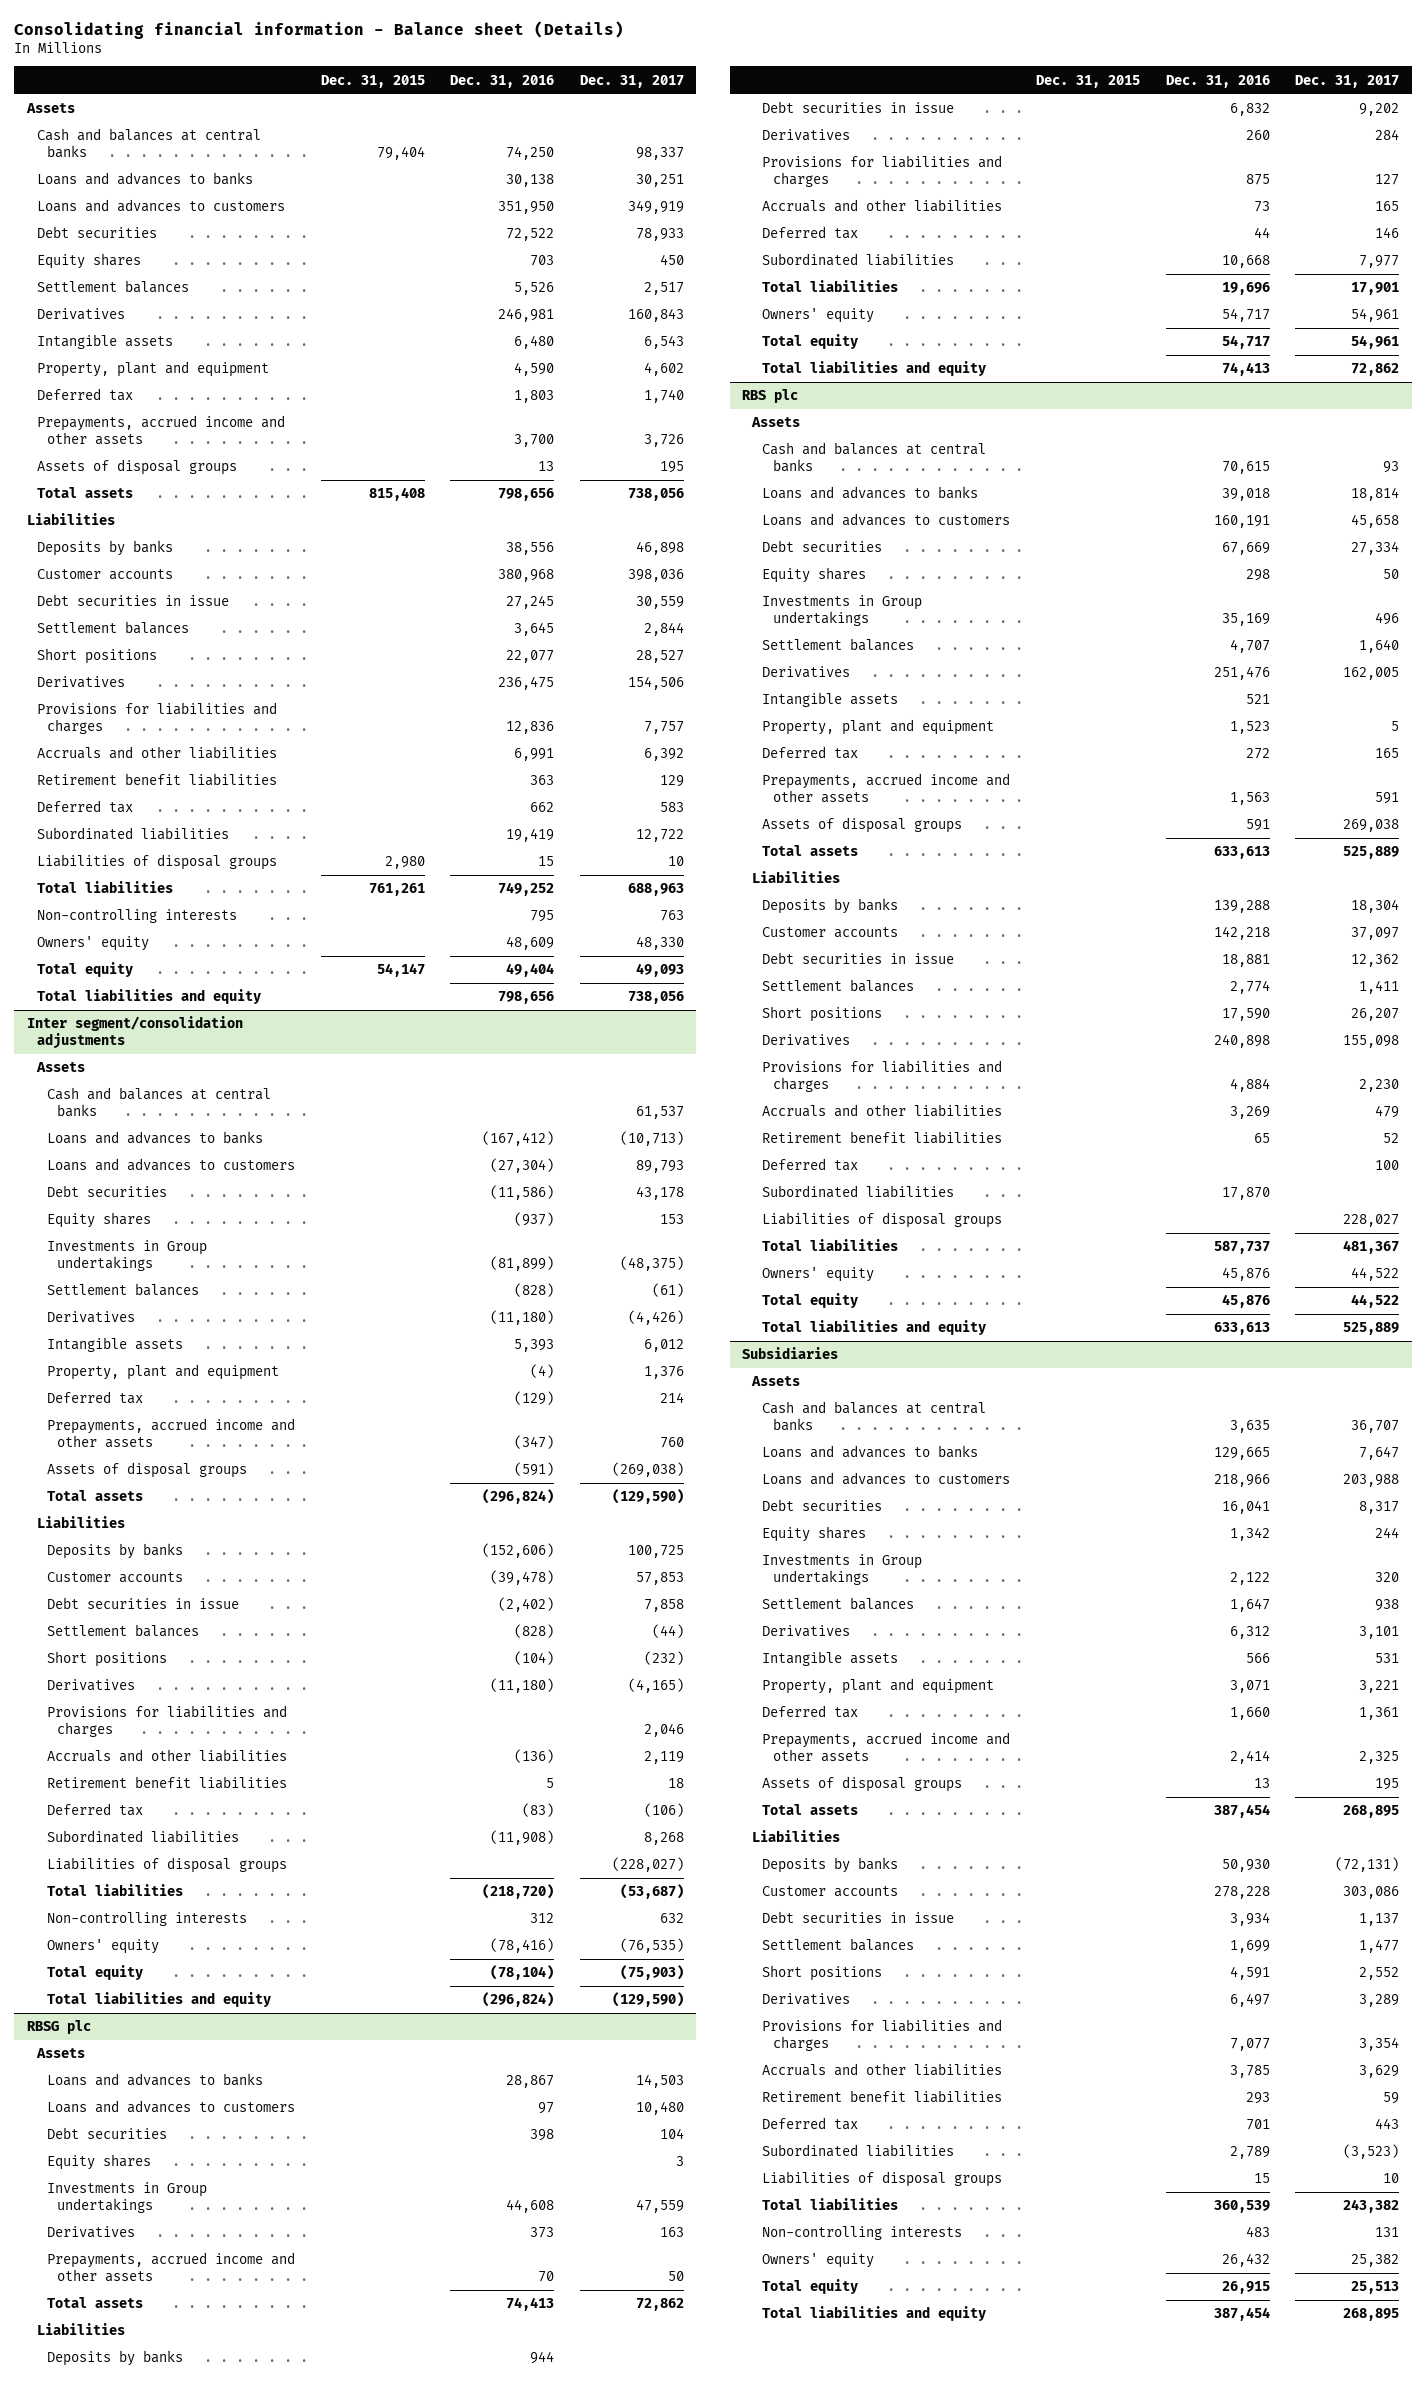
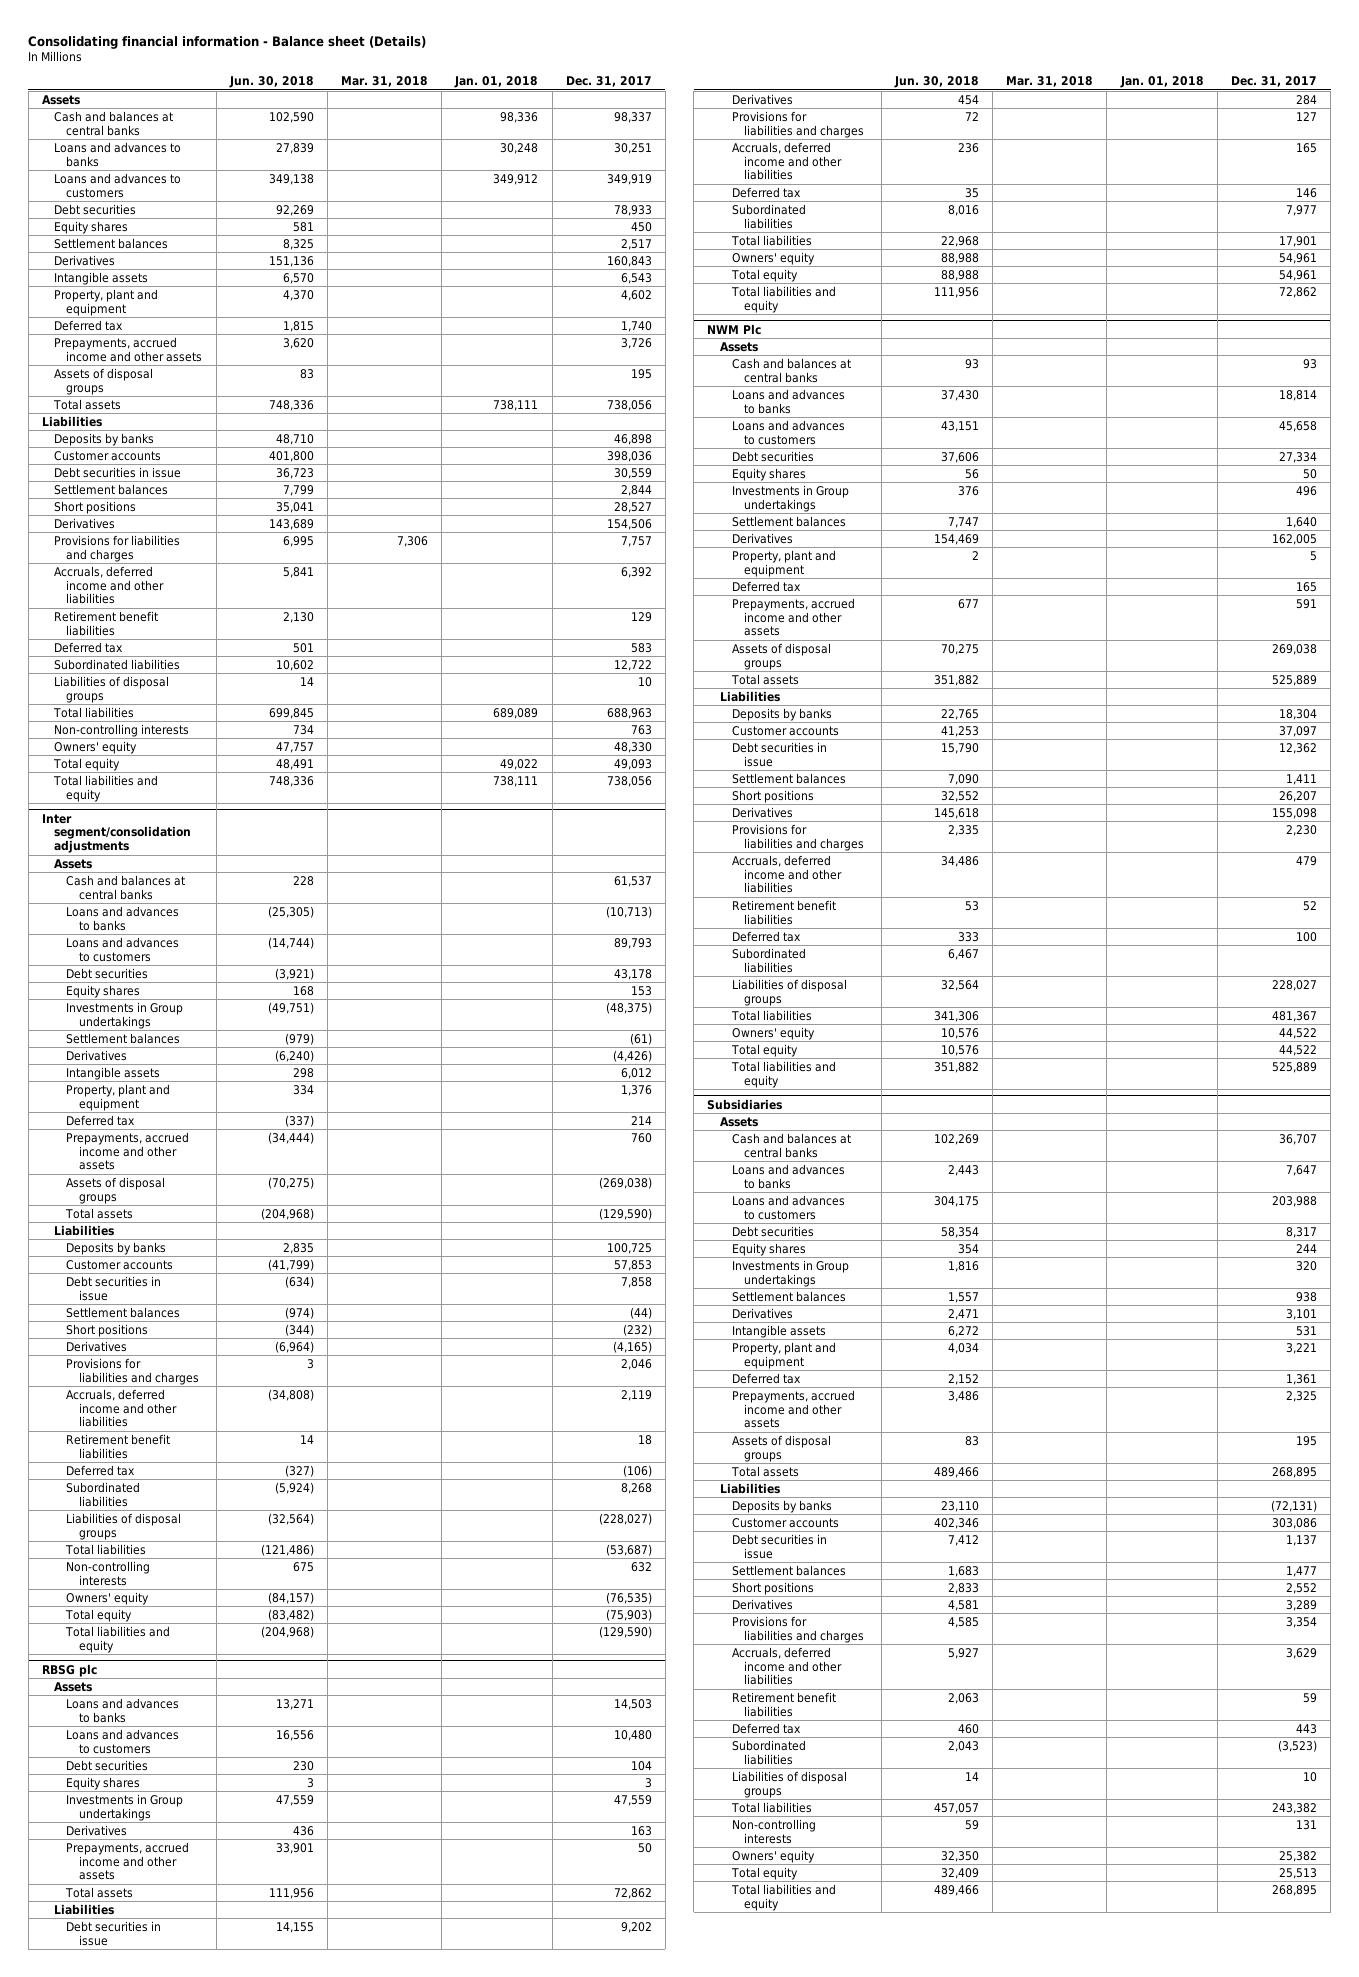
- | Dec. 31, 2015 | Dec. 31, 2016 | Dec. 31, 2017
+ | Jun. 30, 2018 | Mar. 31, 2018 | Jan. 01, 2018 | Dec. 31, 2017
- Accruals and other liabilities | | 6,991 | 6,392
+ Accruals, deferred income and other liabilities | 5,841 | | | 6,392
@ Inter segment/consolidation adjustments
- Accruals and other liabilities | | (136) | 2,119
+ Accruals, deferred income and other liabilities | (34,808) | | | 2,119
@ RBSG plc
- Deposits by banks | | 944 |
- Accruals and other liabilities | | 73 | 165
+ Accruals, deferred income and other liabilities | 236 | | | 165
- RBS plc
+ NWM Plc
- Intangible assets | | 521 |
- Accruals and other liabilities | | 3,269 | 479
+ Accruals, deferred income and other liabilities | 34,486 | | | 479
@ Subsidiaries
- Accruals and other liabilities | | 3,785 | 3,629
+ Accruals, deferred income and other liabilities | 5,927 | | | 3,629

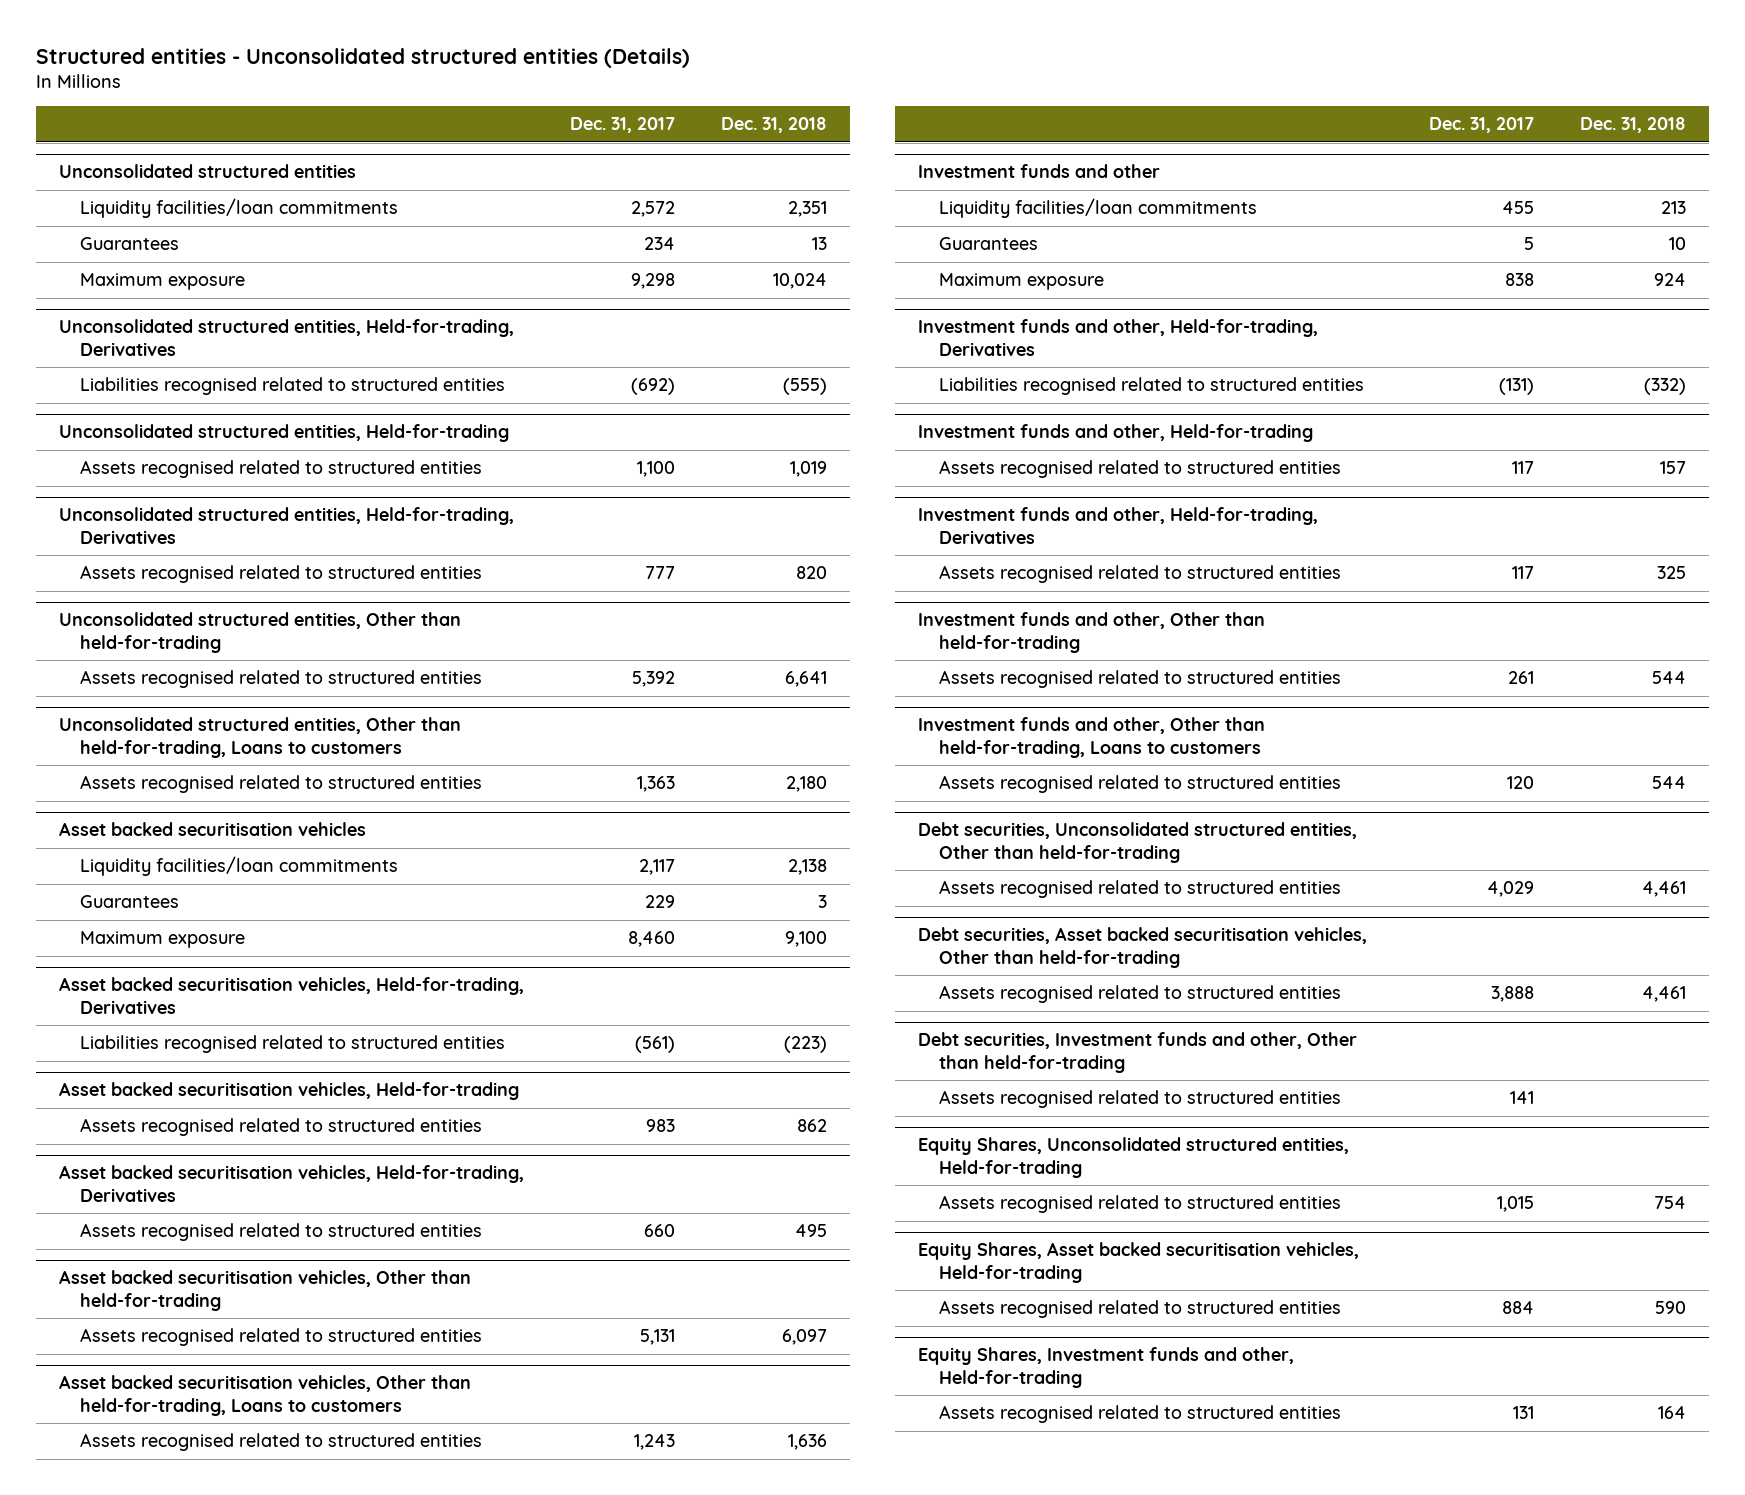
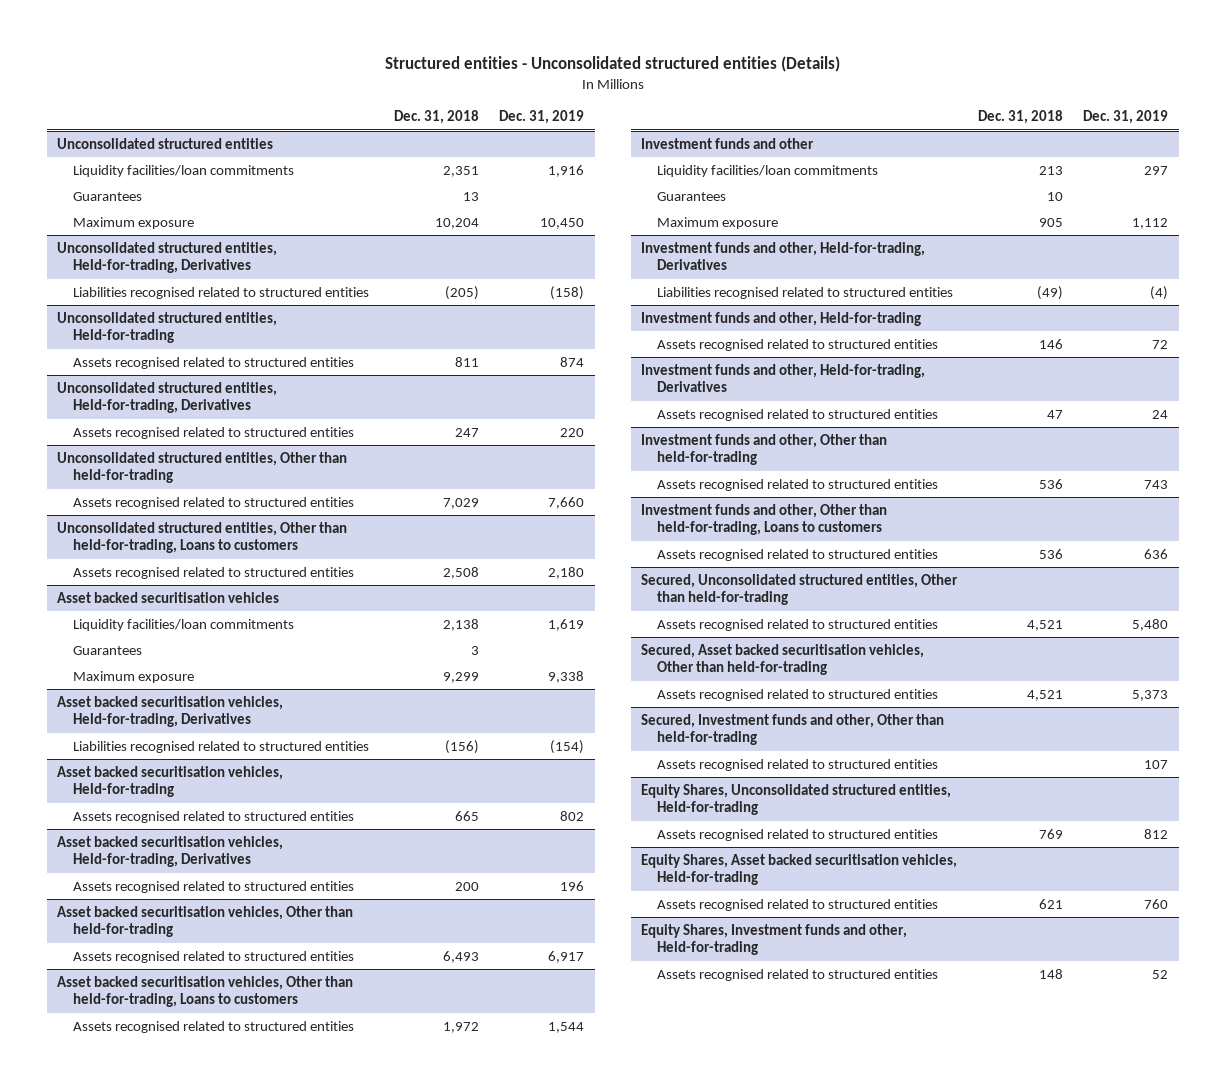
- | Dec. 31, 2017 | Dec. 31, 2018
+ | Dec. 31, 2018 | Dec. 31, 2019
@ Unconsolidated structured entities
- Maximum exposure | 9,298 | 10,024
+ Maximum exposure | 10,204 | 10,450
@ Unconsolidated structured entities, Held-for-trading, Derivatives
- Liabilities recognised related to structured entities | (692) | (555)
+ Liabilities recognised related to structured entities | (205) | (158)
@ Unconsolidated structured entities, Held-for-trading
- Assets recognised related to structured entities | 1,100 | 1,019
+ Assets recognised related to structured entities | 811 | 874
@ Unconsolidated structured entities, Held-for-trading, Derivatives
- Assets recognised related to structured entities | 777 | 820
+ Assets recognised related to structured entities | 247 | 220
@ Unconsolidated structured entities, Other than held-for-trading
- Assets recognised related to structured entities | 5,392 | 6,641
+ Assets recognised related to structured entities | 7,029 | 7,660
@ Unconsolidated structured entities, Other than held-for-trading, Loans to customers
- Assets recognised related to structured entities | 1,363 | 2,180
+ Assets recognised related to structured entities | 2,508 | 2,180
@ Asset backed securitisation vehicles
- Maximum exposure | 8,460 | 9,100
+ Maximum exposure | 9,299 | 9,338
@ Asset backed securitisation vehicles, Held-for-trading, Derivatives
- Liabilities recognised related to structured entities | (561) | (223)
+ Liabilities recognised related to structured entities | (156) | (154)
@ Asset backed securitisation vehicles, Held-for-trading
- Assets recognised related to structured entities | 983 | 862
+ Assets recognised related to structured entities | 665 | 802
@ Asset backed securitisation vehicles, Held-for-trading, Derivatives
- Assets recognised related to structured entities | 660 | 495
+ Assets recognised related to structured entities | 200 | 196
@ Asset backed securitisation vehicles, Other than held-for-trading
- Assets recognised related to structured entities | 5,131 | 6,097
+ Assets recognised related to structured entities | 6,493 | 6,917
@ Asset backed securitisation vehicles, Other than held-for-trading, Loans to customers
- Assets recognised related to structured entities | 1,243 | 1,636
+ Assets recognised related to structured entities | 1,972 | 1,544
@ Investment funds and other
- Maximum exposure | 838 | 924
+ Maximum exposure | 905 | 1,112
@ Investment funds and other, Held-for-trading, Derivatives
- Liabilities recognised related to structured entities | (131) | (332)
+ Liabilities recognised related to structured entities | (49) | (4)
@ Investment funds and other, Held-for-trading
- Assets recognised related to structured entities | 117 | 157
+ Assets recognised related to structured entities | 146 | 72
@ Investment funds and other, Held-for-trading, Derivatives
- Assets recognised related to structured entities | 117 | 325
+ Assets recognised related to structured entities | 47 | 24
@ Investment funds and other, Other than held-for-trading
- Assets recognised related to structured entities | 261 | 544
+ Assets recognised related to structured entities | 536 | 743
@ Investment funds and other, Other than held-for-trading, Loans to customers
- Assets recognised related to structured entities | 120 | 544
- Debt securities, Unconsolidated structured entities, Other than held-for-trading
- Assets recognised related to structured entities | 4,029 | 4,461
- Debt securities, Asset backed securitisation vehicles, Other than held-for-trading
- Assets recognised related to structured entities | 3,888 | 4,461
- Debt securities, Investment funds and other, Other than held-for-trading
@ Investment funds and other, Other than held-for-trading, Loans to customers
+ Assets recognised related to structured entities | 536 | 636
+ Secured, Unconsolidated structured entities, Other than held-for-trading
+ Assets recognised related to structured entities | 4,521 | 5,480
+ Secured, Asset backed securitisation vehicles, Other than held-for-trading
+ Assets recognised related to structured entities | 4,521 | 5,373
+ Secured, Investment funds and other, Other than held-for-trading
@ Equity Shares, Unconsolidated structured entities, Held-for-trading
- Assets recognised related to structured entities | 1,015 | 754
+ Assets recognised related to structured entities | 769 | 812
@ Equity Shares, Asset backed securitisation vehicles, Held-for-trading
- Assets recognised related to structured entities | 884 | 590
+ Assets recognised related to structured entities | 621 | 760
@ Equity Shares, Investment funds and other, Held-for-trading
- Assets recognised related to structured entities | 131 | 164
+ Assets recognised related to structured entities | 148 | 52

